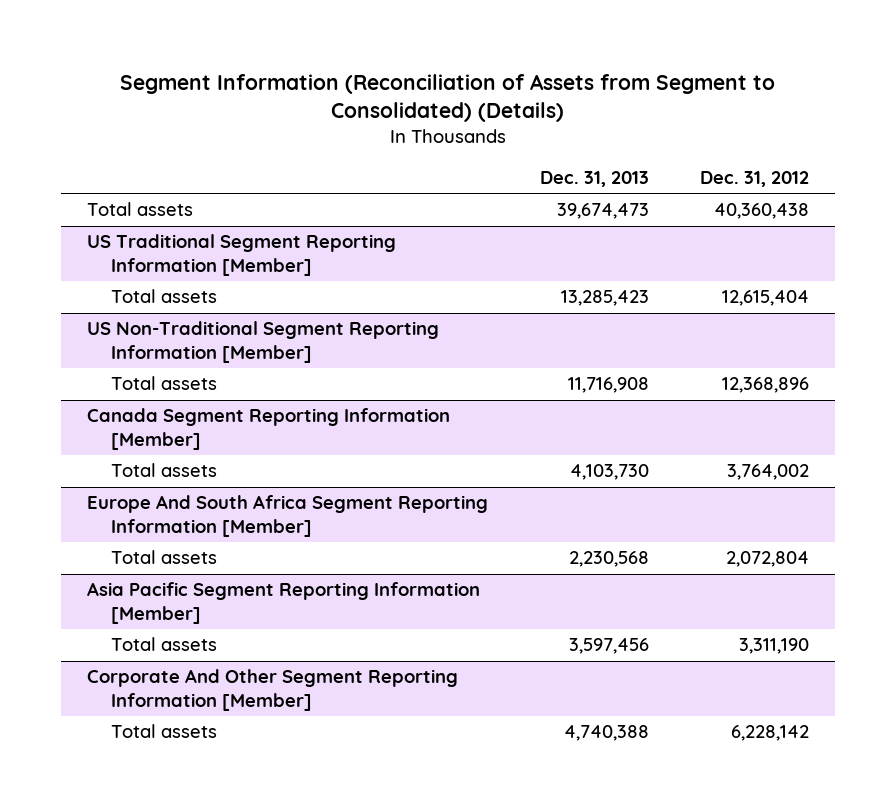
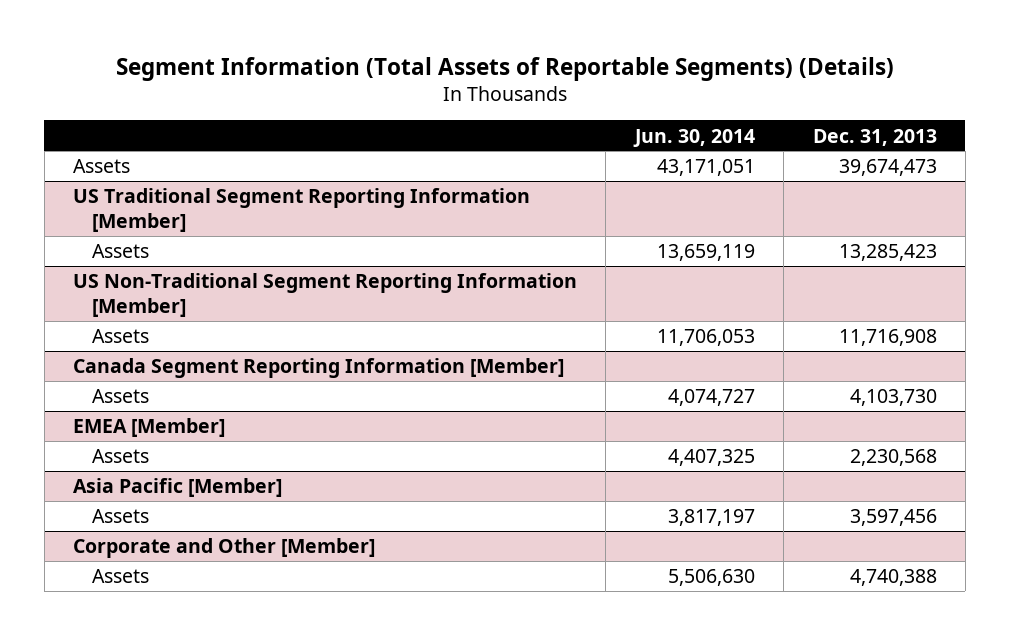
- Segment Information (Reconciliation of Assets from Segment to Consolidated) (Details)
+ Segment Information (Total Assets of Reportable Segments) (Details)
- | Dec. 31, 2013 | Dec. 31, 2012
+ | Jun. 30, 2014 | Dec. 31, 2013
- Total assets | 39,674,473 | 40,360,438
+ Assets | 43,171,051 | 39,674,473
@ US Traditional Segment Reporting Information [Member]
- Total assets | 13,285,423 | 12,615,404
+ Assets | 13,659,119 | 13,285,423
@ US Non-Traditional Segment Reporting Information [Member]
- Total assets | 11,716,908 | 12,368,896
+ Assets | 11,706,053 | 11,716,908
@ Canada Segment Reporting Information [Member]
- Total assets | 4,103,730 | 3,764,002
- Europe And South Africa Segment Reporting Information [Member]
- Total assets | 2,230,568 | 2,072,804
- Asia Pacific Segment Reporting Information [Member]
- Total assets | 3,597,456 | 3,311,190
- Corporate And Other Segment Reporting Information [Member]
- Total assets | 4,740,388 | 6,228,142
@ Canada Segment Reporting Information [Member]
+ Assets | 4,074,727 | 4,103,730
+ EMEA [Member]
+ Assets | 4,407,325 | 2,230,568
+ Asia Pacific [Member]
+ Assets | 3,817,197 | 3,597,456
+ Corporate and Other [Member]
+ Assets | 5,506,630 | 4,740,388

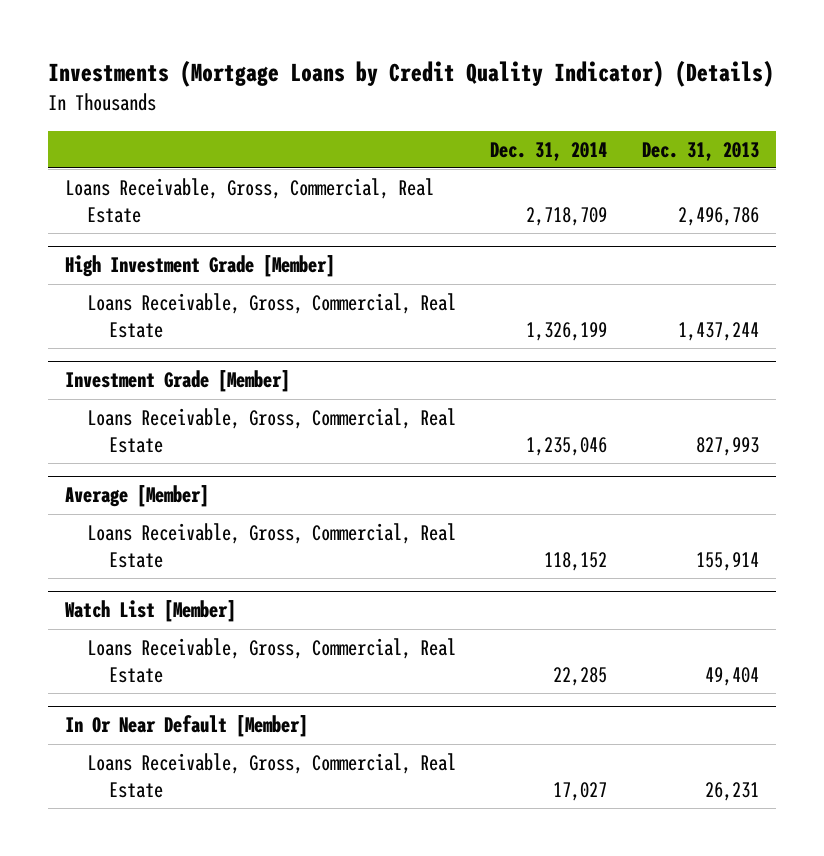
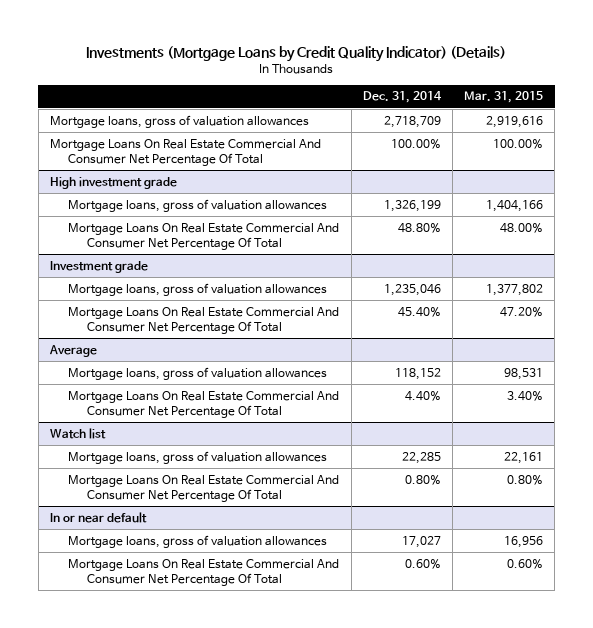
- | Dec. 31, 2014 | Dec. 31, 2013
+ | Dec. 31, 2014 | Mar. 31, 2015
- Loans Receivable, Gross, Commercial, Real Estate | 2,718,709 | 2,496,786
- High Investment Grade [Member]
- Loans Receivable, Gross, Commercial, Real Estate | 1,326,199 | 1,437,244
- Investment Grade [Member]
- Loans Receivable, Gross, Commercial, Real Estate | 1,235,046 | 827,993
- Average [Member]
- Loans Receivable, Gross, Commercial, Real Estate | 118,152 | 155,914
- Watch List [Member]
- Loans Receivable, Gross, Commercial, Real Estate | 22,285 | 49,404
- In Or Near Default [Member]
- Loans Receivable, Gross, Commercial, Real Estate | 17,027 | 26,231
+ Mortgage loans, gross of valuation allowances | 2,718,709 | 2,919,616
+ Mortgage Loans On Real Estate Commercial And Consumer Net Percentage Of Total | 100.00% | 100.00%
+ High investment grade
+ Mortgage loans, gross of valuation allowances | 1,326,199 | 1,404,166
+ Mortgage Loans On Real Estate Commercial And Consumer Net Percentage Of Total | 48.80% | 48.00%
+ Investment grade
+ Mortgage loans, gross of valuation allowances | 1,235,046 | 1,377,802
+ Mortgage Loans On Real Estate Commercial And Consumer Net Percentage Of Total | 45.40% | 47.20%
+ Average
+ Mortgage loans, gross of valuation allowances | 118,152 | 98,531
+ Mortgage Loans On Real Estate Commercial And Consumer Net Percentage Of Total | 4.40% | 3.40%
+ Watch list
+ Mortgage loans, gross of valuation allowances | 22,285 | 22,161
+ Mortgage Loans On Real Estate Commercial And Consumer Net Percentage Of Total | 0.80% | 0.80%
+ In or near default
+ Mortgage loans, gross of valuation allowances | 17,027 | 16,956
+ Mortgage Loans On Real Estate Commercial And Consumer Net Percentage Of Total | 0.60% | 0.60%

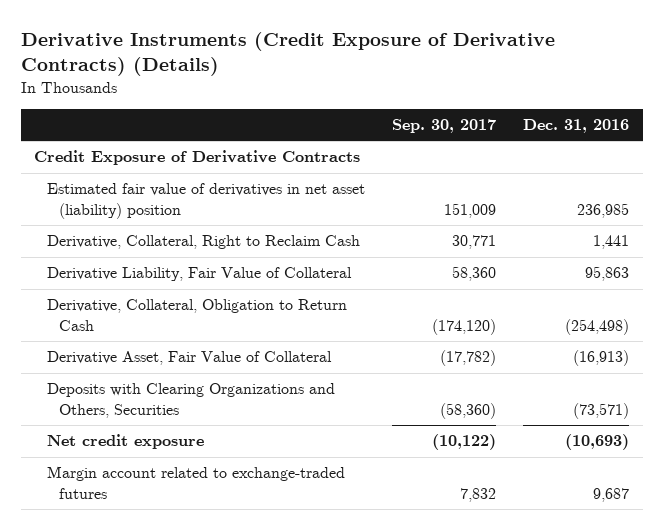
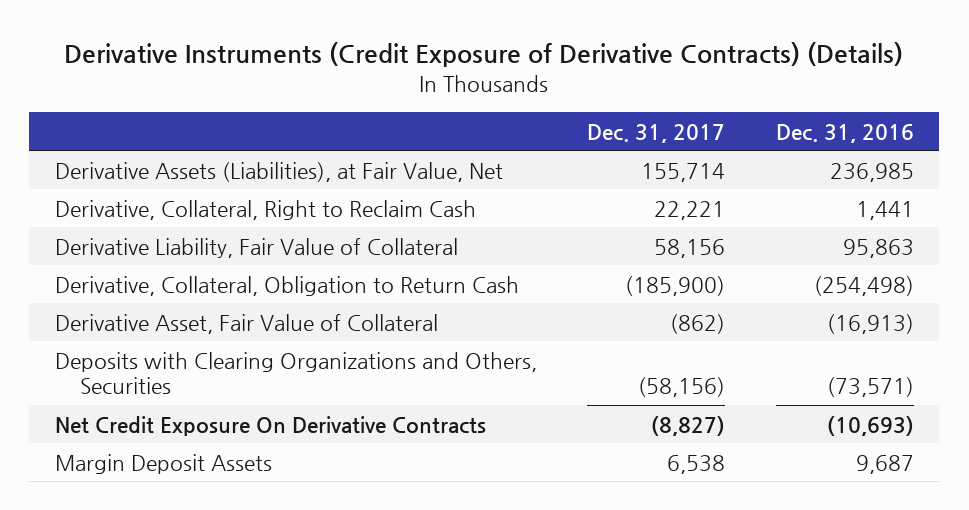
- | Sep. 30, 2017 | Dec. 31, 2016
+ | Dec. 31, 2017 | Dec. 31, 2016
- Credit Exposure of Derivative Contracts
- Estimated fair value of derivatives in net asset (liability) position | 151,009 | 236,985
+ Derivative Assets (Liabilities), at Fair Value, Net | 155,714 | 236,985
- Net credit exposure | (10,122) | (10,693)
- Margin account related to exchange-traded futures | 7,832 | 9,687
+ Net Credit Exposure On Derivative Contracts | (8,827) | (10,693)
+ Margin Deposit Assets | 6,538 | 9,687

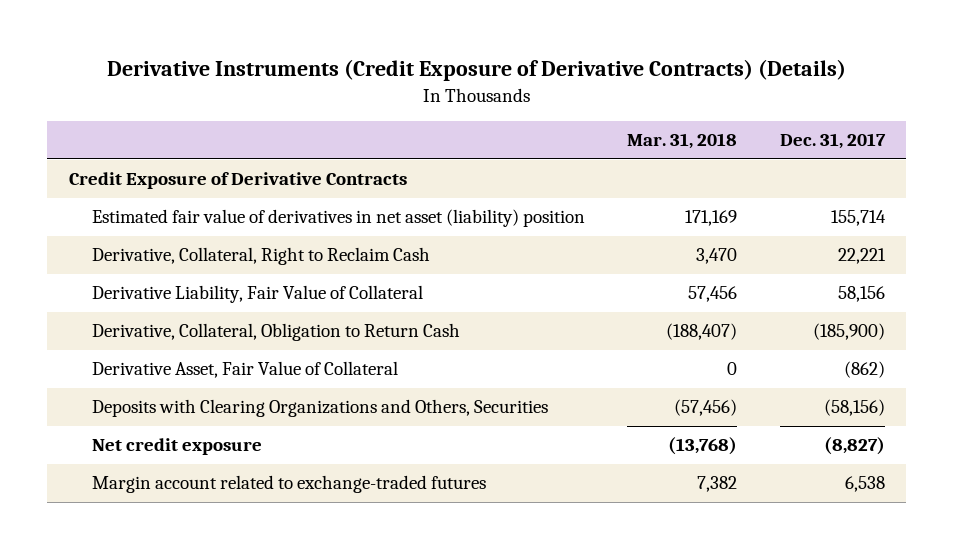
- | Dec. 31, 2017 | Dec. 31, 2016
+ | Mar. 31, 2018 | Dec. 31, 2017
- Derivative Assets (Liabilities), at Fair Value, Net | 155,714 | 236,985
+ Credit Exposure of Derivative Contracts
+ Estimated fair value of derivatives in net asset (liability) position | 171,169 | 155,714
- Net Credit Exposure On Derivative Contracts | (8,827) | (10,693)
- Margin Deposit Assets | 6,538 | 9,687
+ Net credit exposure | (13,768) | (8,827)
+ Margin account related to exchange-traded futures | 7,382 | 6,538

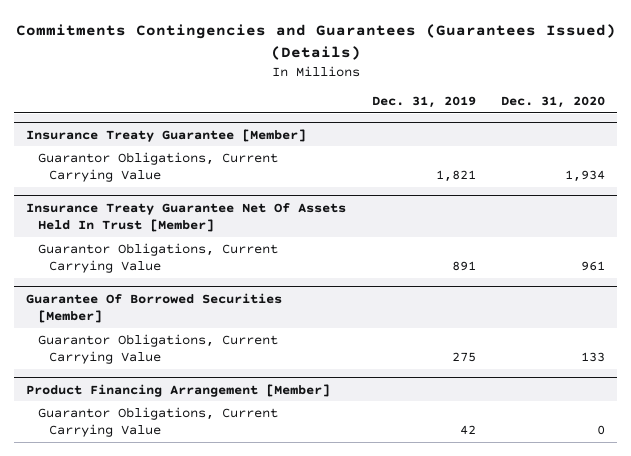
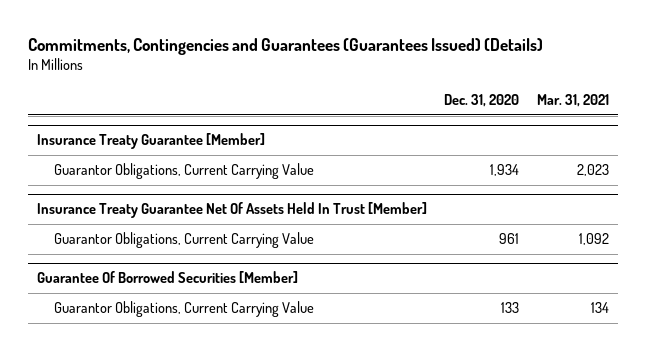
- Commitments Contingencies and Guarantees (Guarantees Issued) (Details)
+ Commitments, Contingencies and Guarantees (Guarantees Issued) (Details)
- | Dec. 31, 2019 | Dec. 31, 2020
+ | Dec. 31, 2020 | Mar. 31, 2021
- Product Financing Arrangement [Member]
- Guarantor Obligations, Current Carrying Value | 42 | 0

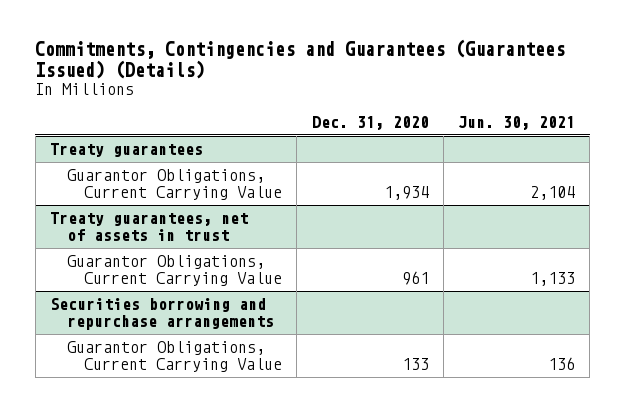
- | Dec. 31, 2020 | Mar. 31, 2021
+ | Dec. 31, 2020 | Jun. 30, 2021
- Insurance Treaty Guarantee [Member]
+ Treaty guarantees
- Insurance Treaty Guarantee Net Of Assets Held In Trust [Member]
+ Treaty guarantees, net of assets in trust
- Guarantee Of Borrowed Securities [Member]
+ Securities borrowing and repurchase arrangements

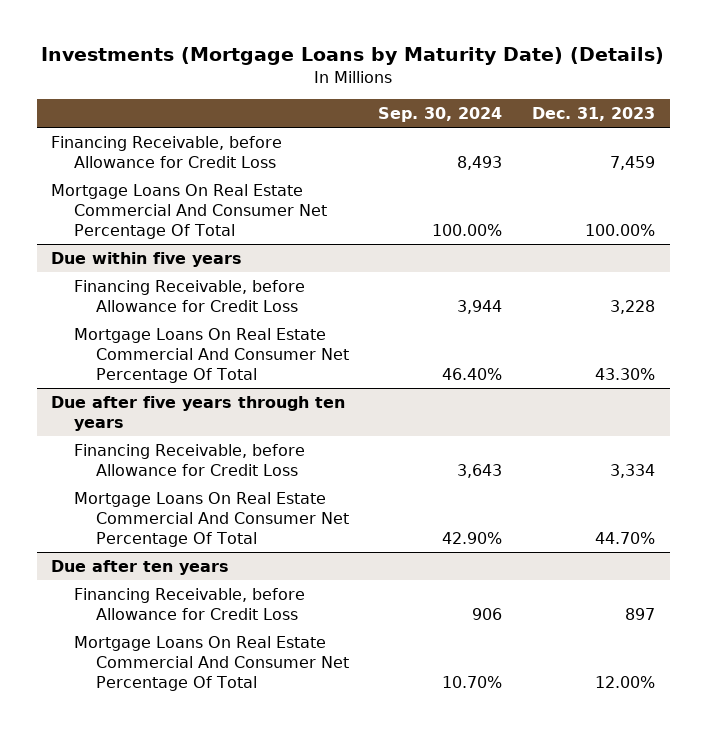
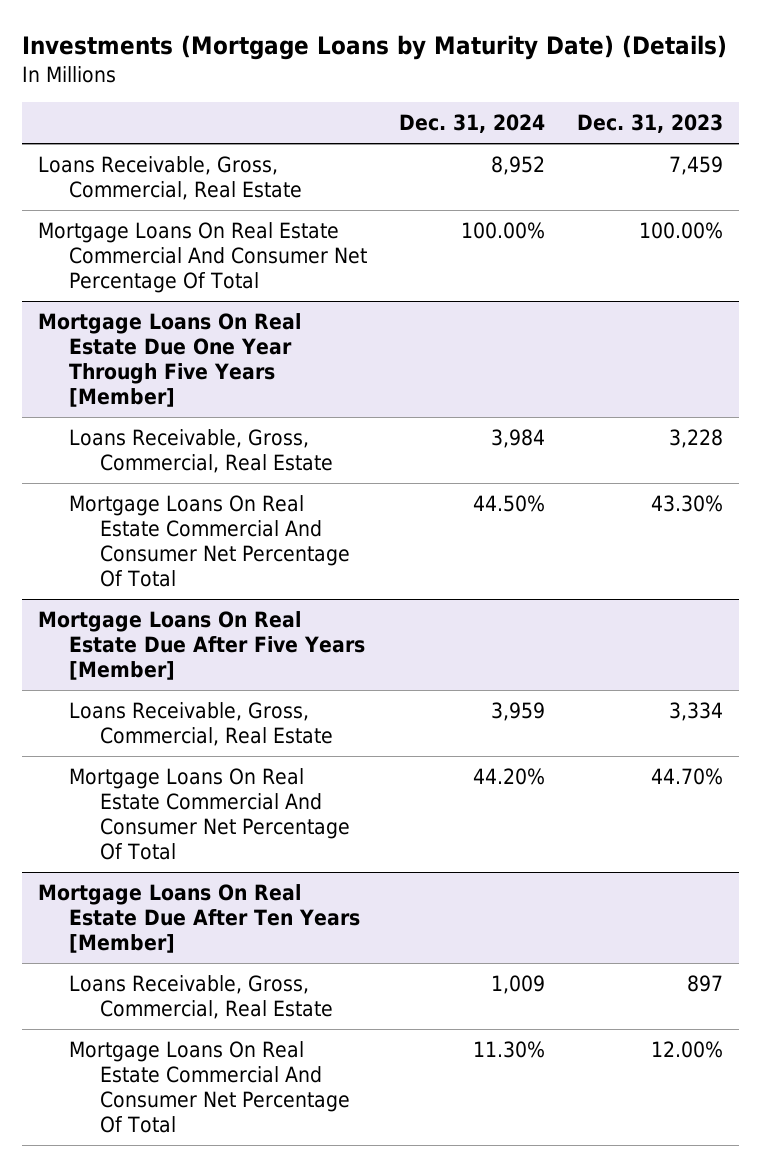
- | Sep. 30, 2024 | Dec. 31, 2023
+ | Dec. 31, 2024 | Dec. 31, 2023
- Financing Receivable, before Allowance for Credit Loss | 8,493 | 7,459
+ Loans Receivable, Gross, Commercial, Real Estate | 8,952 | 7,459
- Due within five years
- Financing Receivable, before Allowance for Credit Loss | 3,944 | 3,228
+ Mortgage Loans On Real Estate Due One Year Through Five Years [Member]
+ Loans Receivable, Gross, Commercial, Real Estate | 3,984 | 3,228
- Due after five years through ten years
- Financing Receivable, before Allowance for Credit Loss | 3,643 | 3,334
+ Mortgage Loans On Real Estate Due After Five Years [Member]
+ Loans Receivable, Gross, Commercial, Real Estate | 3,959 | 3,334
- Due after ten years
- Financing Receivable, before Allowance for Credit Loss | 906 | 897
+ Mortgage Loans On Real Estate Due After Ten Years [Member]
+ Loans Receivable, Gross, Commercial, Real Estate | 1,009 | 897

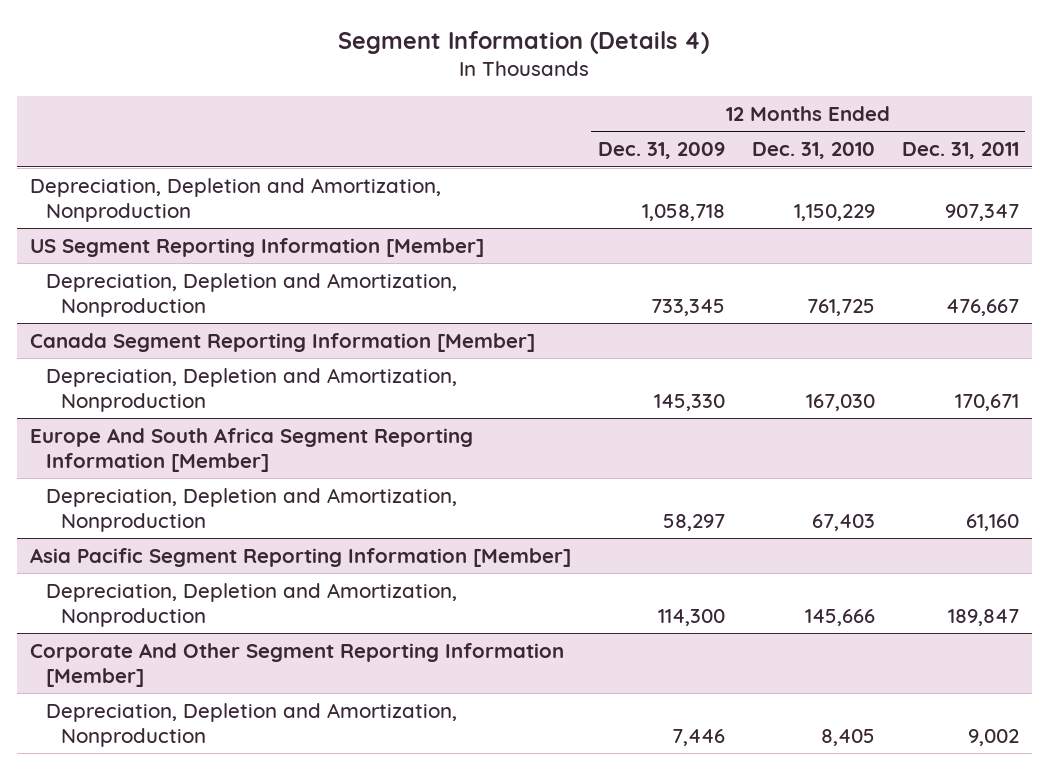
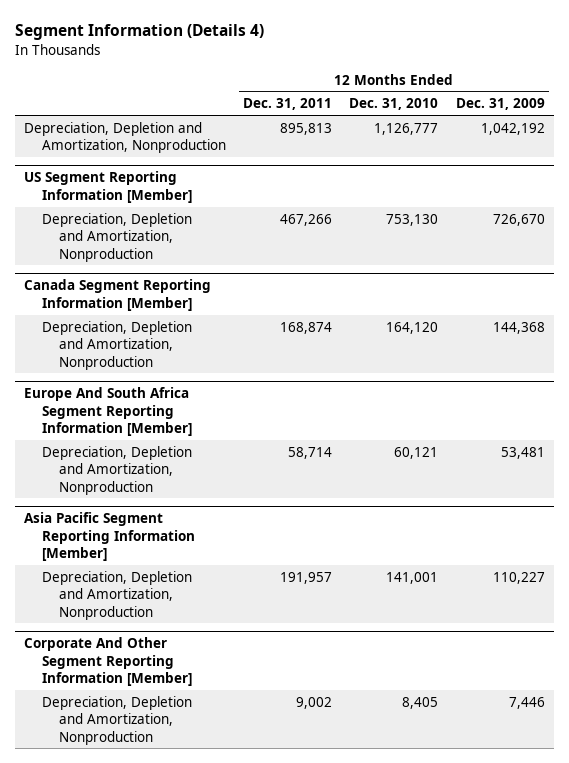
- | 12 Months Ended Dec. 31, 2009 | 12 Months Ended Dec. 31, 2010 | 12 Months Ended Dec. 31, 2011
+ | 12 Months Ended Dec. 31, 2011 | 12 Months Ended Dec. 31, 2010 | 12 Months Ended Dec. 31, 2009
- Depreciation, Depletion and Amortization, Nonproduction | 1,058,718 | 1,150,229 | 907,347
+ Depreciation, Depletion and Amortization, Nonproduction | 895,813 | 1,126,777 | 1,042,192
@ US Segment Reporting Information [Member]
- Depreciation, Depletion and Amortization, Nonproduction | 733,345 | 761,725 | 476,667
+ Depreciation, Depletion and Amortization, Nonproduction | 467,266 | 753,130 | 726,670
@ Canada Segment Reporting Information [Member]
- Depreciation, Depletion and Amortization, Nonproduction | 145,330 | 167,030 | 170,671
+ Depreciation, Depletion and Amortization, Nonproduction | 168,874 | 164,120 | 144,368
@ Europe And South Africa Segment Reporting Information [Member]
- Depreciation, Depletion and Amortization, Nonproduction | 58,297 | 67,403 | 61,160
+ Depreciation, Depletion and Amortization, Nonproduction | 58,714 | 60,121 | 53,481
@ Asia Pacific Segment Reporting Information [Member]
- Depreciation, Depletion and Amortization, Nonproduction | 114,300 | 145,666 | 189,847
+ Depreciation, Depletion and Amortization, Nonproduction | 191,957 | 141,001 | 110,227

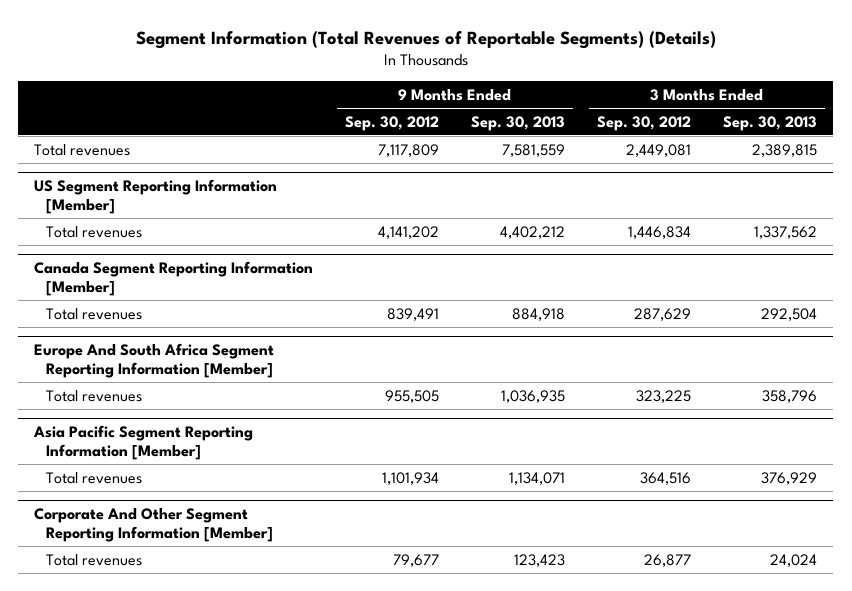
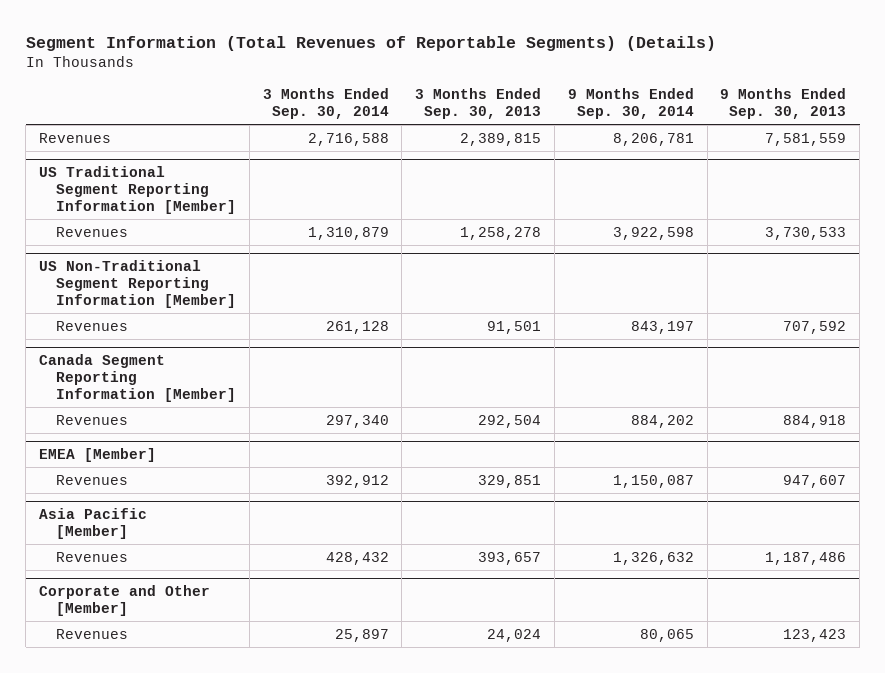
- | 9 Months Ended Sep. 30, 2012 | 9 Months Ended Sep. 30, 2013 | 3 Months Ended Sep. 30, 2012 | 3 Months Ended Sep. 30, 2013
+ | 3 Months Ended Sep. 30, 2014 | 3 Months Ended Sep. 30, 2013 | 9 Months Ended Sep. 30, 2014 | 9 Months Ended Sep. 30, 2013
- Total revenues | 7,117,809 | 7,581,559 | 2,449,081 | 2,389,815
- US Segment Reporting Information [Member]
- Total revenues | 4,141,202 | 4,402,212 | 1,446,834 | 1,337,562
+ Revenues | 2,716,588 | 2,389,815 | 8,206,781 | 7,581,559
+ US Traditional Segment Reporting Information [Member]
+ Revenues | 1,310,879 | 1,258,278 | 3,922,598 | 3,730,533
+ US Non-Traditional Segment Reporting Information [Member]
+ Revenues | 261,128 | 91,501 | 843,197 | 707,592
@ Canada Segment Reporting Information [Member]
- Total revenues | 839,491 | 884,918 | 287,629 | 292,504
- Europe And South Africa Segment Reporting Information [Member]
- Total revenues | 955,505 | 1,036,935 | 323,225 | 358,796
- Asia Pacific Segment Reporting Information [Member]
- Total revenues | 1,101,934 | 1,134,071 | 364,516 | 376,929
- Corporate And Other Segment Reporting Information [Member]
- Total revenues | 79,677 | 123,423 | 26,877 | 24,024
@ Canada Segment Reporting Information [Member]
+ Revenues | 297,340 | 292,504 | 884,202 | 884,918
+ EMEA [Member]
+ Revenues | 392,912 | 329,851 | 1,150,087 | 947,607
+ Asia Pacific [Member]
+ Revenues | 428,432 | 393,657 | 1,326,632 | 1,187,486
+ Corporate and Other [Member]
+ Revenues | 25,897 | 24,024 | 80,065 | 123,423

